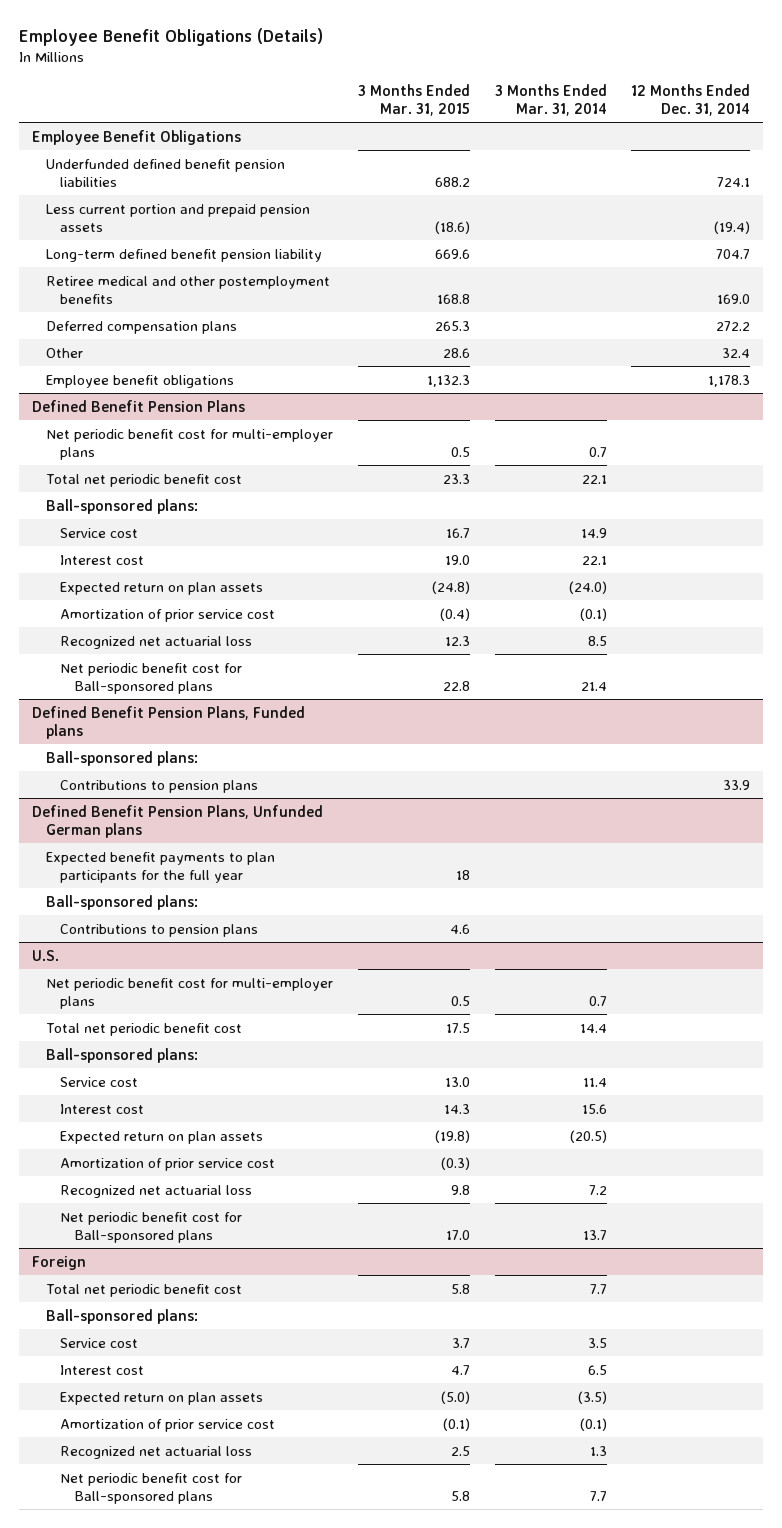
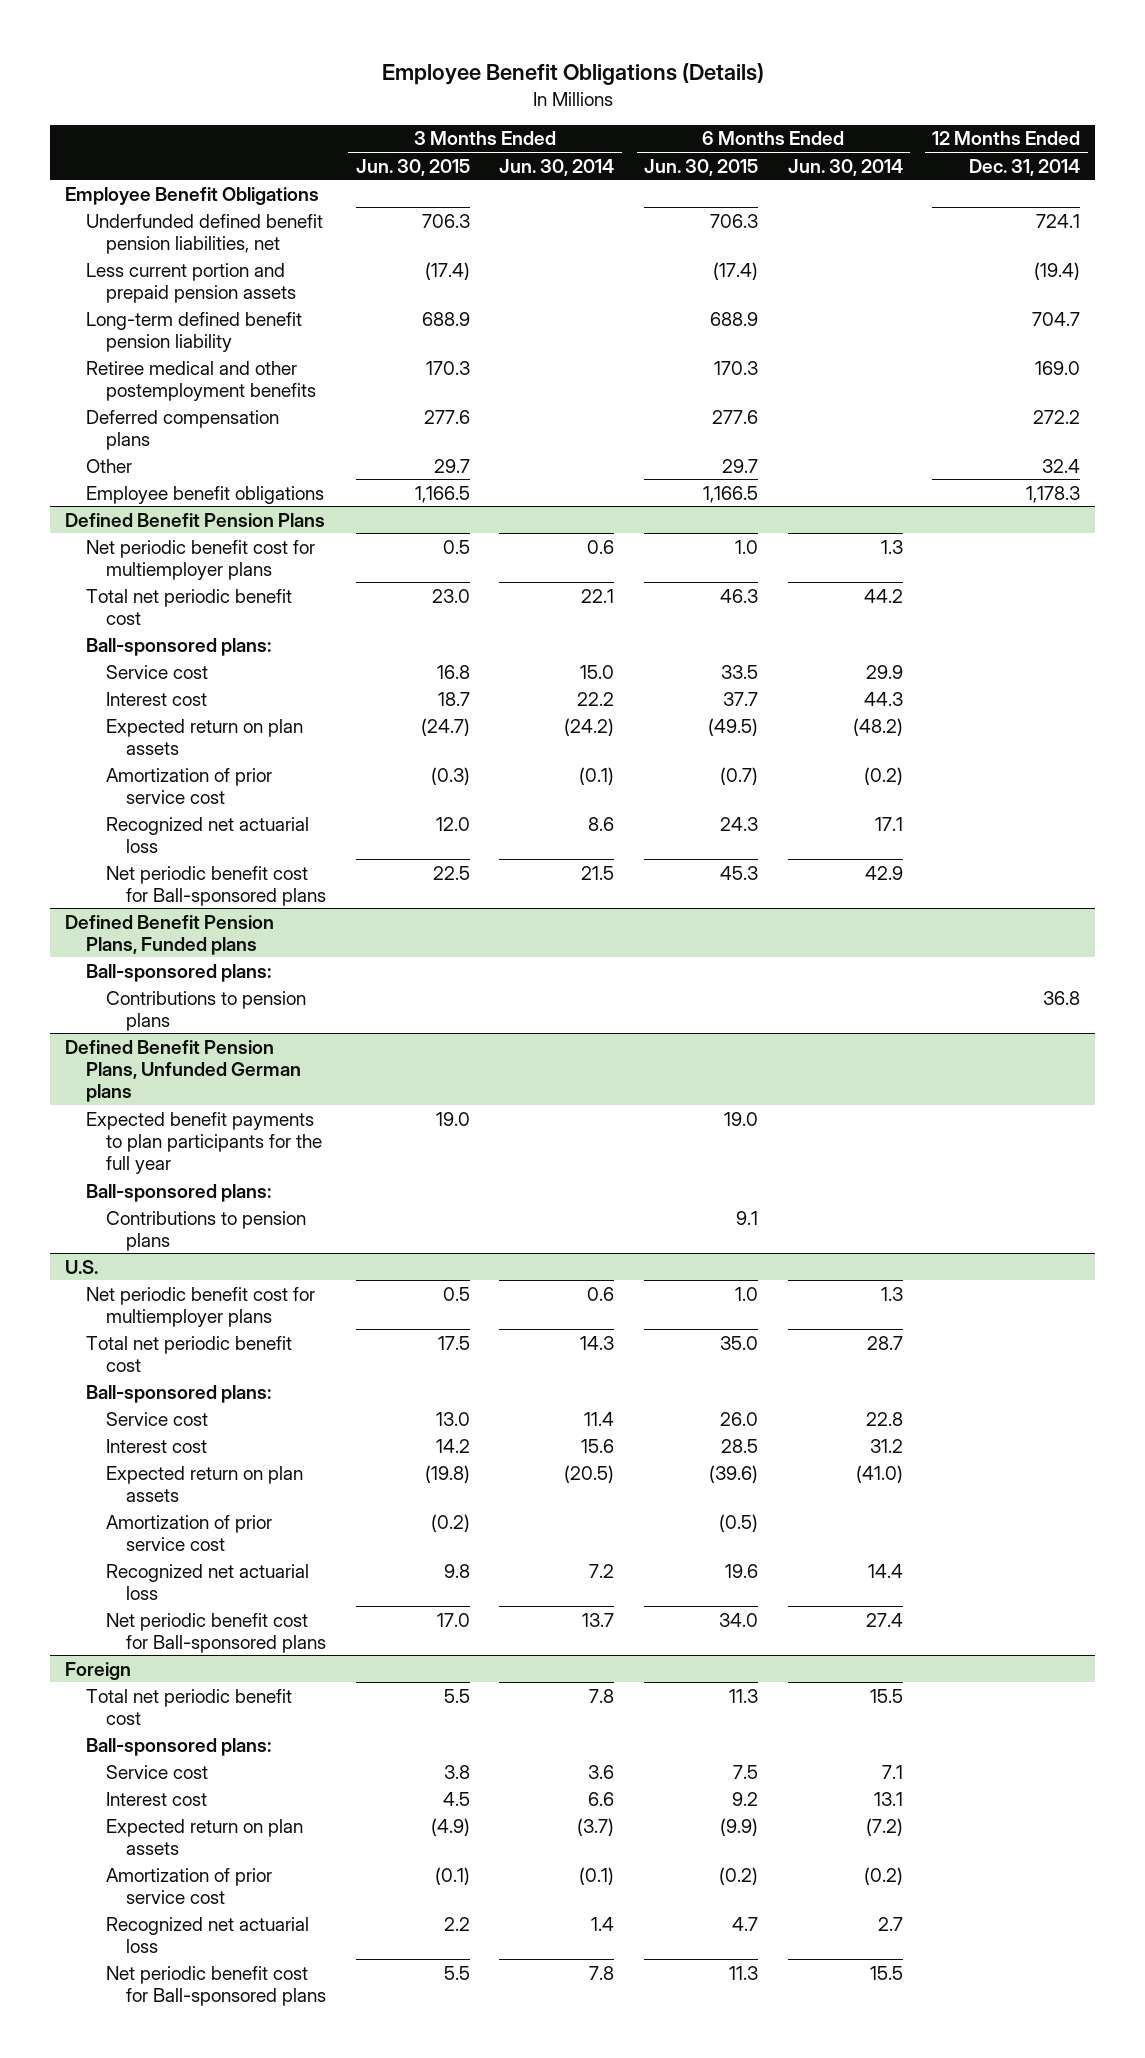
- | 3 Months Ended Mar. 31, 2015 | 3 Months Ended Mar. 31, 2014 | 12 Months Ended Dec. 31, 2014
+ | 3 Months Ended Jun. 30, 2015 | 3 Months Ended Jun. 30, 2014 | 6 Months Ended Jun. 30, 2015 | 6 Months Ended Jun. 30, 2014 | 12 Months Ended Dec. 31, 2014
- Underfunded defined benefit pension liabilities | 688.2 | | 724.1
+ Underfunded defined benefit pension liabilities, net | 706.3 | | 706.3 | | 724.1
@ Defined Benefit Pension Plans
- Net periodic benefit cost for multi-employer plans | 0.5 | 0.7 |
+ Net periodic benefit cost for multiemployer plans | 0.5 | 0.6 | 1.0 | 1.3 |
@ Defined Benefit Pension Plans, Funded plans
- Contributions to pension plans | | | 33.9
+ Contributions to pension plans | | | | | 36.8
@ U.S.
- Net periodic benefit cost for multi-employer plans | 0.5 | 0.7 |
+ Net periodic benefit cost for multiemployer plans | 0.5 | 0.6 | 1.0 | 1.3 |

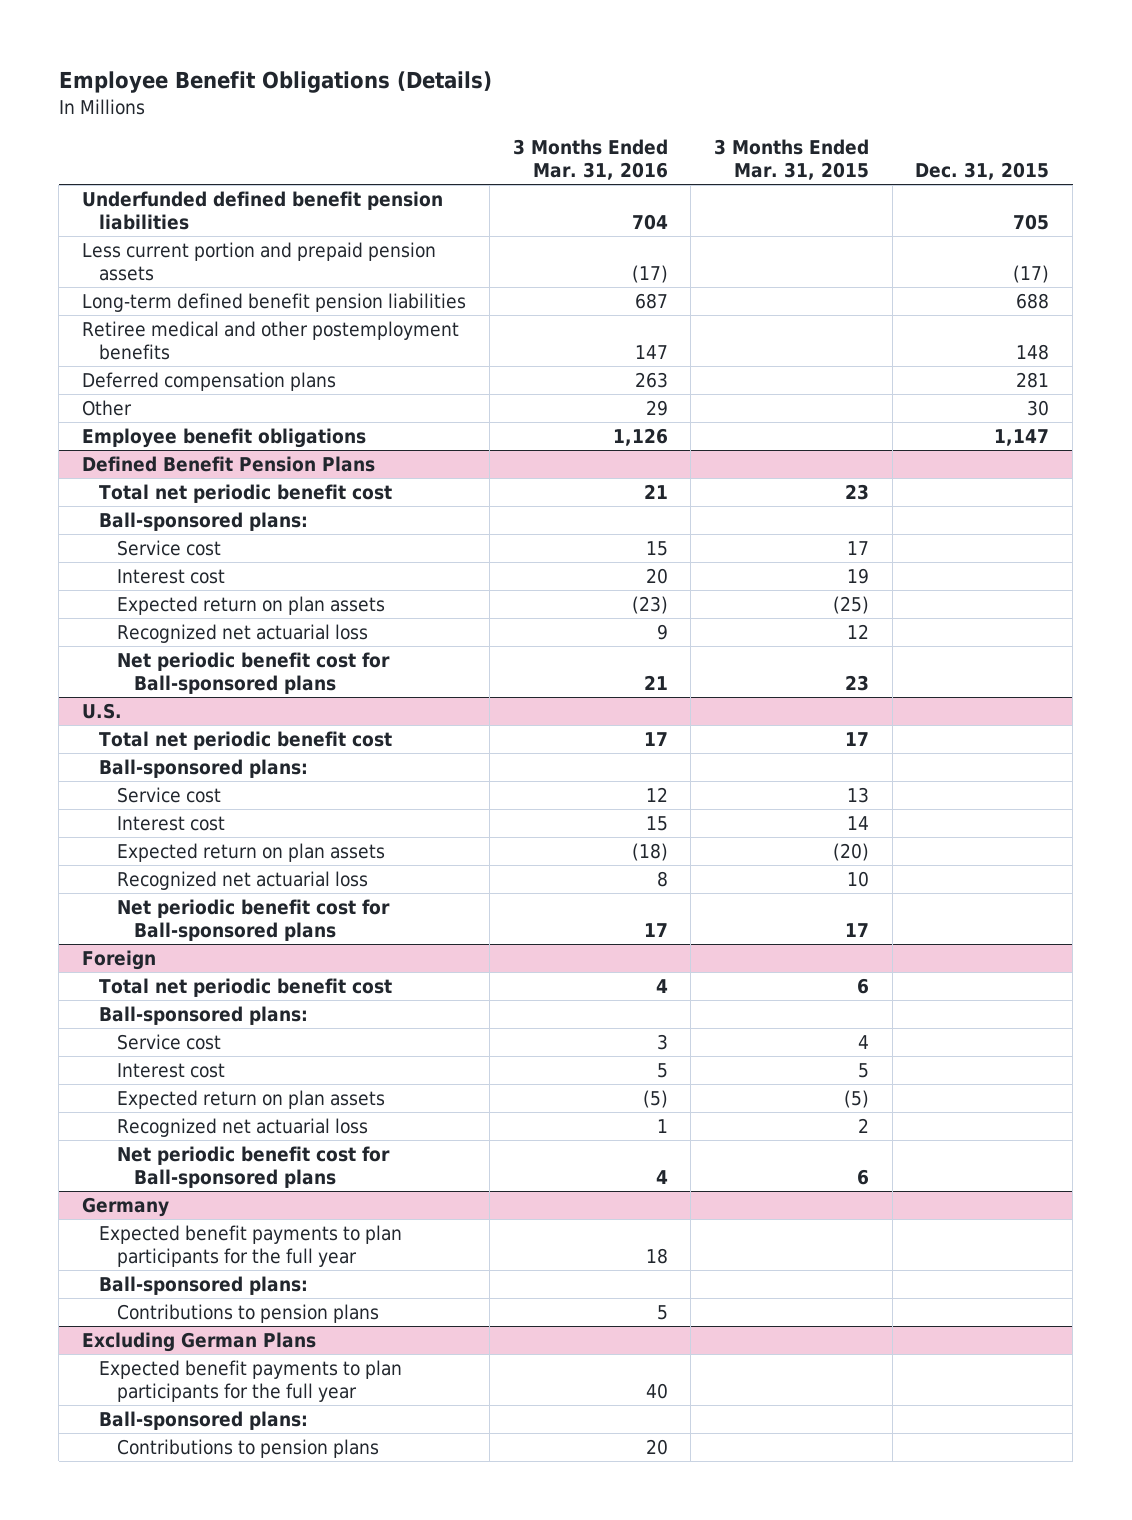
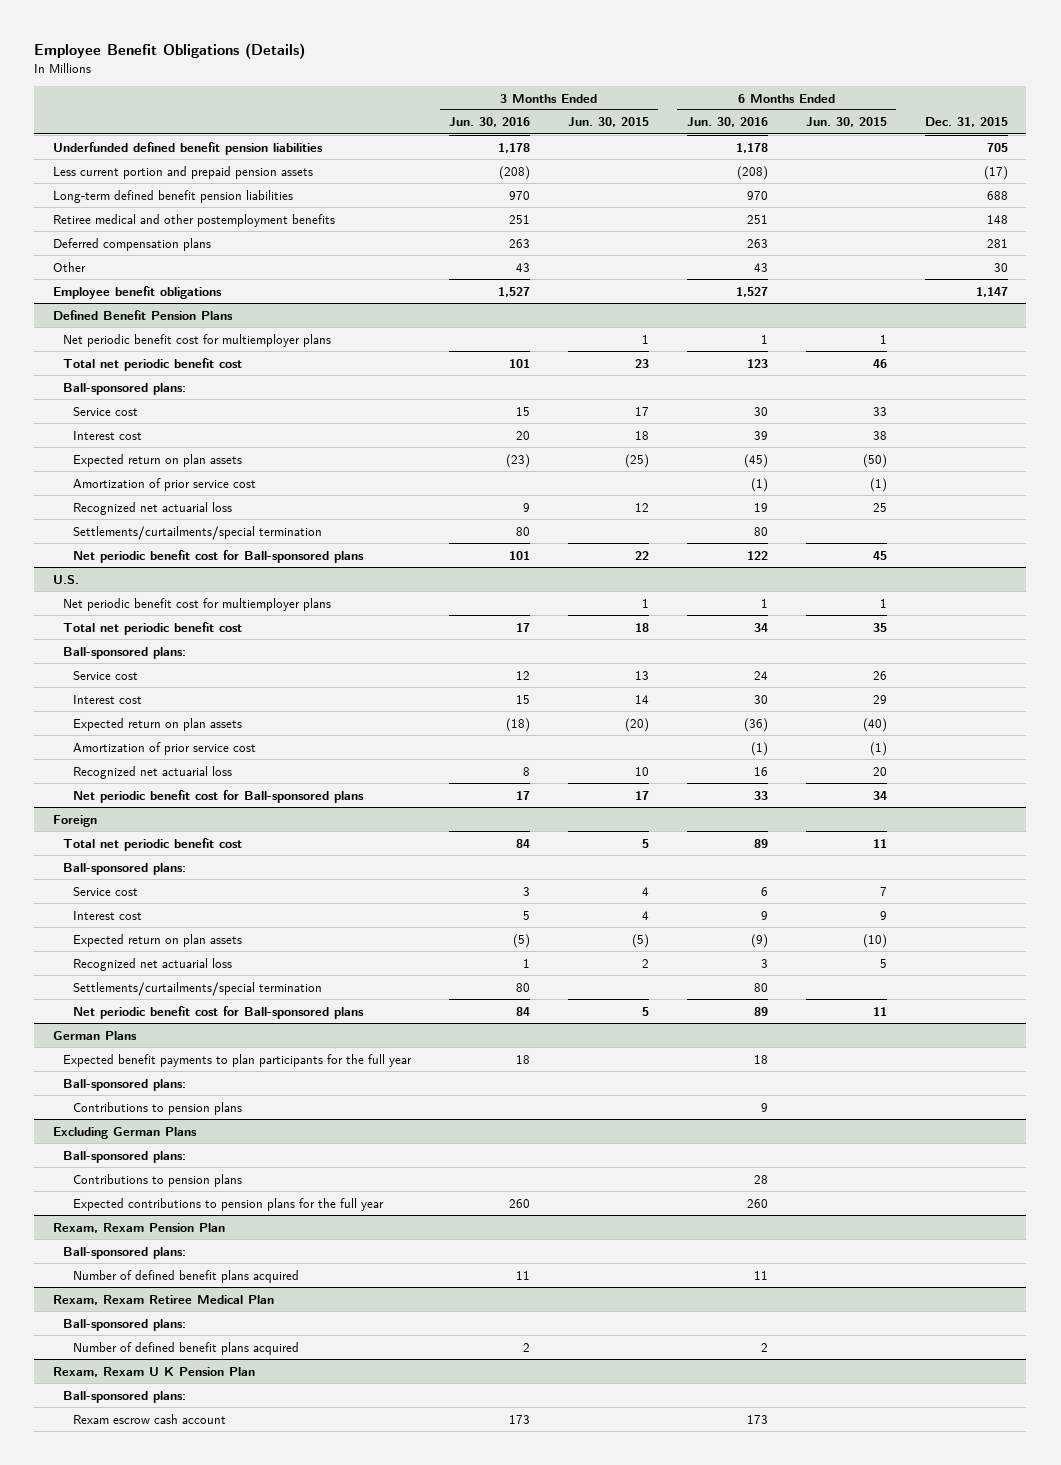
- | 3 Months Ended Mar. 31, 2016 | 3 Months Ended Mar. 31, 2015 | Dec. 31, 2015
+ | 3 Months Ended Jun. 30, 2016 | 3 Months Ended Jun. 30, 2015 | 6 Months Ended Jun. 30, 2016 | 6 Months Ended Jun. 30, 2015 | Dec. 31, 2015
@ Defined Benefit Pension Plans
+ Net periodic benefit cost for multiemployer plans | | 1 | 1 | 1 |
+ Amortization of prior service cost | | | (1) | (1) |
+ Settlements/curtailments/special termination | 80 | | 80 | |
@ U.S.
+ Net periodic benefit cost for multiemployer plans | | 1 | 1 | 1 |
+ Amortization of prior service cost | | | (1) | (1) |
@ Foreign
+ Settlements/curtailments/special termination | 80 | | 80 | |
- Germany
+ German Plans
@ Excluding German Plans
- Expected benefit payments to plan participants for the full year | 40 | |
+ Expected contributions to pension plans for the full year | 260 | | 260 | |
+ Rexam, Rexam Pension Plan
+ Ball-sponsored plans:
+ Number of defined benefit plans acquired | 11 | | 11 | |
+ Rexam, Rexam Retiree Medical Plan
+ Ball-sponsored plans:
+ Number of defined benefit plans acquired | 2 | | 2 | |
+ Rexam, Rexam U K Pension Plan
+ Ball-sponsored plans:
+ Rexam escrow cash account | 173 | | 173 | |

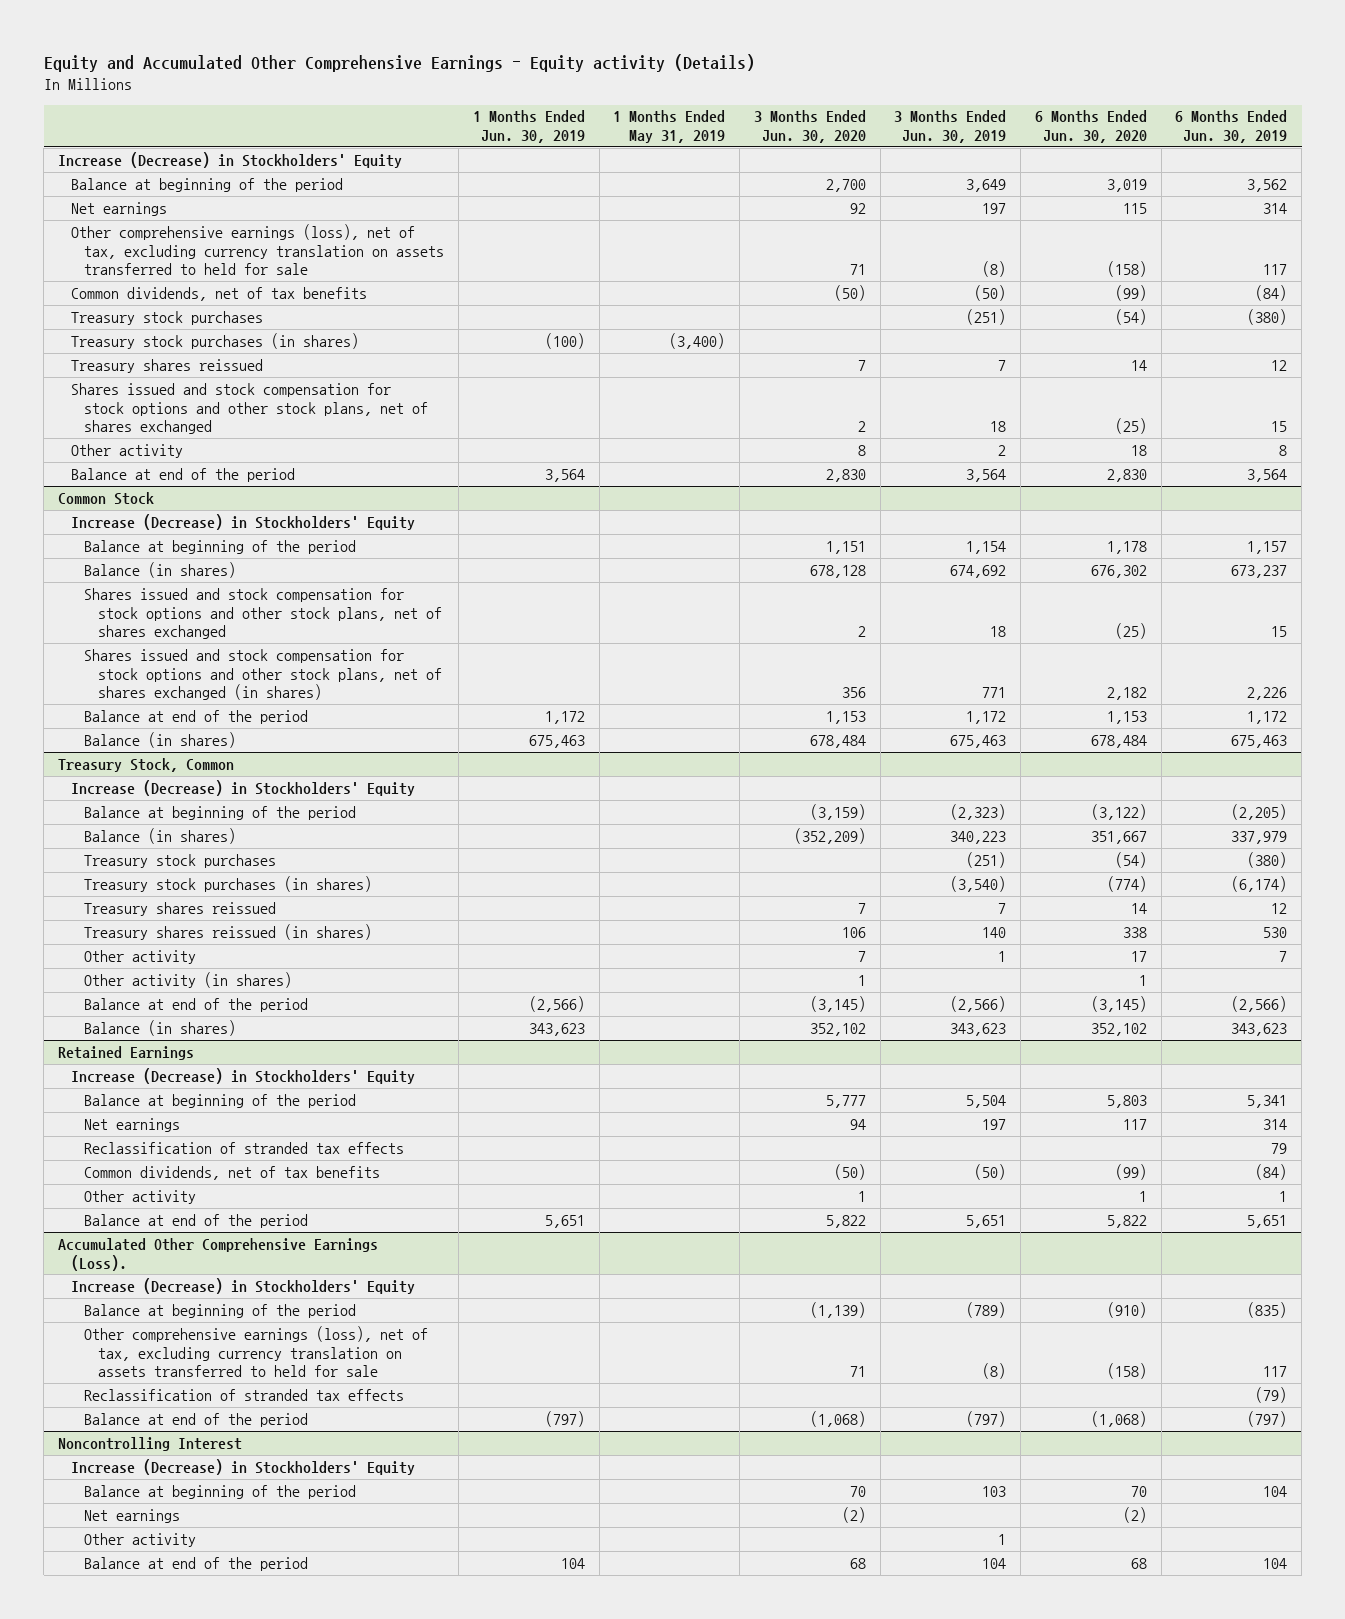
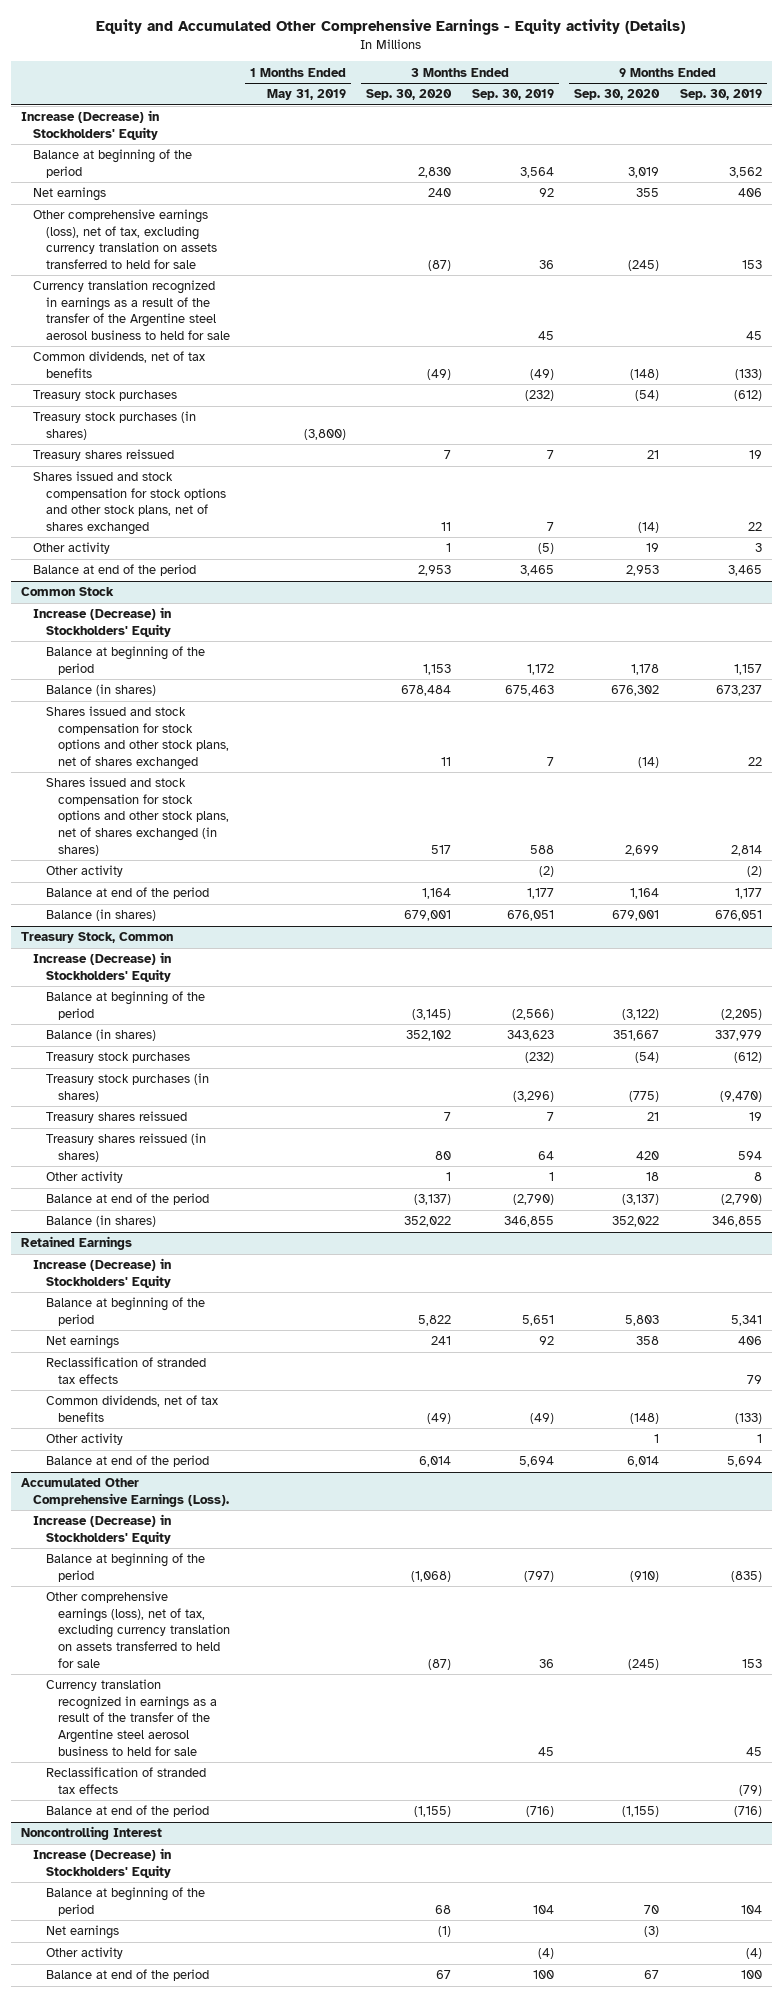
- | 1 Months Ended Jun. 30, 2019 | 1 Months Ended May 31, 2019 | 3 Months Ended Jun. 30, 2020 | 3 Months Ended Jun. 30, 2019 | 6 Months Ended Jun. 30, 2020 | 6 Months Ended Jun. 30, 2019
+ | 1 Months Ended May 31, 2019 | 3 Months Ended Sep. 30, 2020 | 3 Months Ended Sep. 30, 2019 | 9 Months Ended Sep. 30, 2020 | 9 Months Ended Sep. 30, 2019
+ Currency translation recognized in earnings as a result of the transfer of the Argentine steel aerosol business to held for sale | | | 45 | | 45
- Treasury stock purchases (in shares) | (100) | (3,400) | | | |
+ Treasury stock purchases (in shares) | (3,800) | | | |
@ Common Stock
+ Other activity | | | (2) | | (2)
@ Treasury Stock, Common
- Other activity (in shares) | | | 1 | | 1 |
@ Accumulated Other Comprehensive Earnings (Loss).
+ Currency translation recognized in earnings as a result of the transfer of the Argentine steel aerosol business to held for sale | | | 45 | | 45

